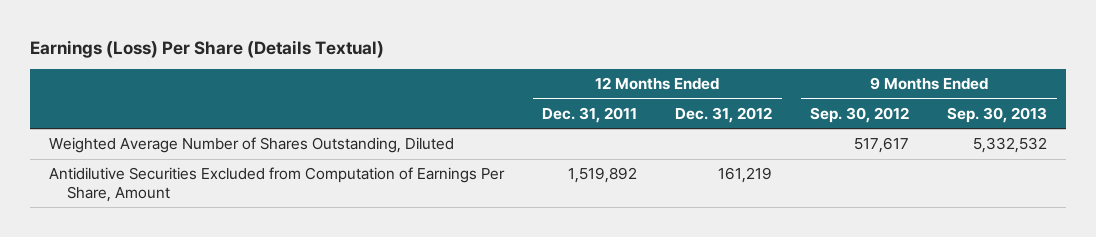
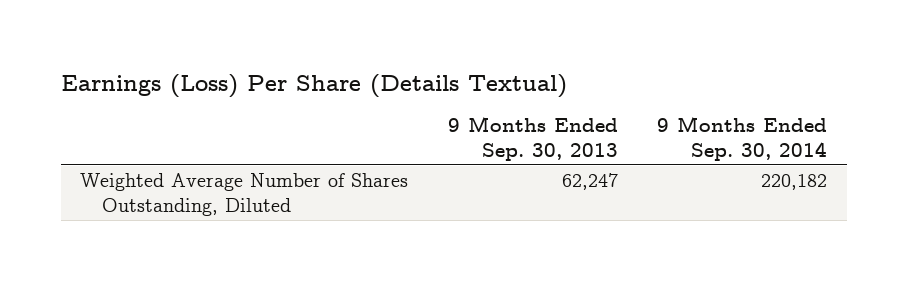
- | 12 Months Ended Dec. 31, 2011 | 12 Months Ended Dec. 31, 2012 | 9 Months Ended Sep. 30, 2012 | 9 Months Ended Sep. 30, 2013
+ | 9 Months Ended Sep. 30, 2013 | 9 Months Ended Sep. 30, 2014
- Weighted Average Number of Shares Outstanding, Diluted | | | 517,617 | 5,332,532
- Antidilutive Securities Excluded from Computation of Earnings Per Share, Amount | 1,519,892 | 161,219 | |
+ Weighted Average Number of Shares Outstanding, Diluted | 62,247 | 220,182

